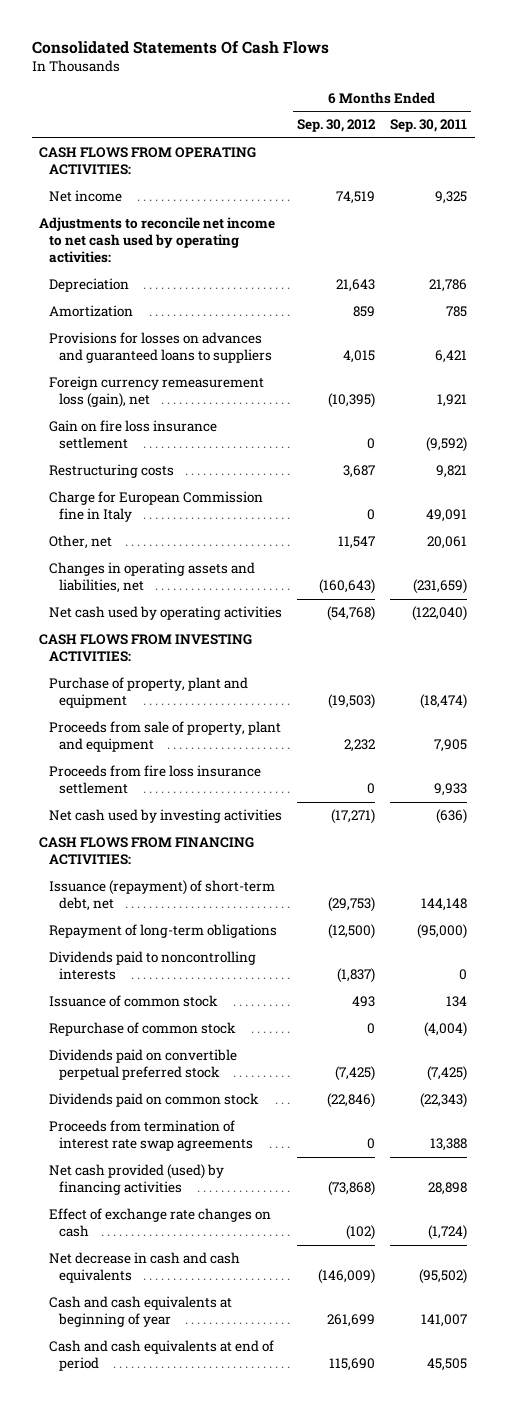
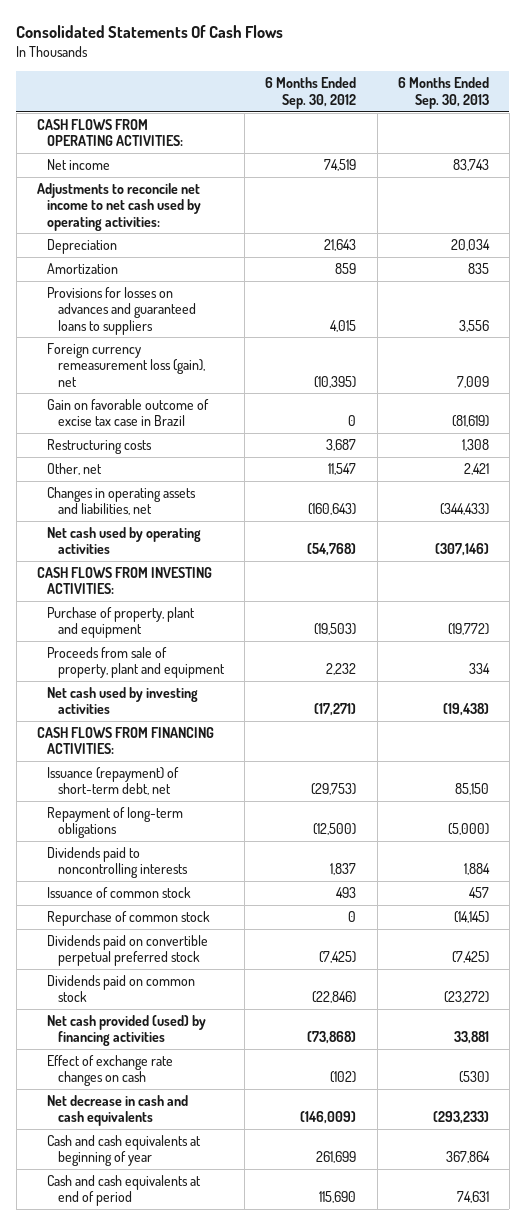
- | 6 Months Ended Sep. 30, 2012 | 6 Months Ended Sep. 30, 2011
+ | 6 Months Ended Sep. 30, 2012 | 6 Months Ended Sep. 30, 2013
- Gain on fire loss insurance settlement | 0 | (9,592)
+ Gain on favorable outcome of excise tax case in Brazil | 0 | (81,619)
- Charge for European Commission fine in Italy | 0 | 49,091
- Proceeds from fire loss insurance settlement | 0 | 9,933
- Dividends paid to noncontrolling interests | (1,837) | 0
+ Dividends paid to noncontrolling interests | 1,837 | 1,884
- Proceeds from termination of interest rate swap agreements | 0 | 13,388

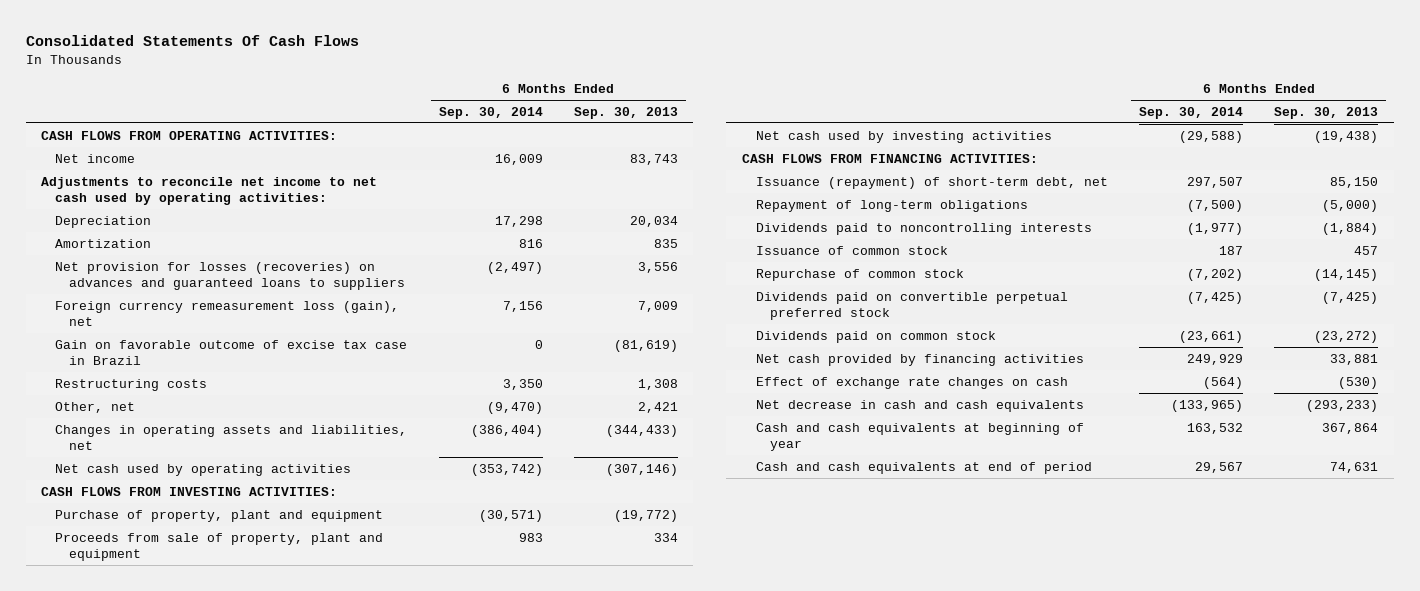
- | 6 Months Ended Sep. 30, 2012 | 6 Months Ended Sep. 30, 2013
+ | 6 Months Ended Sep. 30, 2014 | 6 Months Ended Sep. 30, 2013
- Provisions for losses on advances and guaranteed loans to suppliers | 4,015 | 3,556
+ Net provision for losses (recoveries) on advances and guaranteed loans to suppliers | (2,497) | 3,556
- Dividends paid to noncontrolling interests | 1,837 | 1,884
+ Dividends paid to noncontrolling interests | (1,977) | (1,884)
- Net cash provided (used) by financing activities | (73,868) | 33,881
+ Net cash provided by financing activities | 249,929 | 33,881

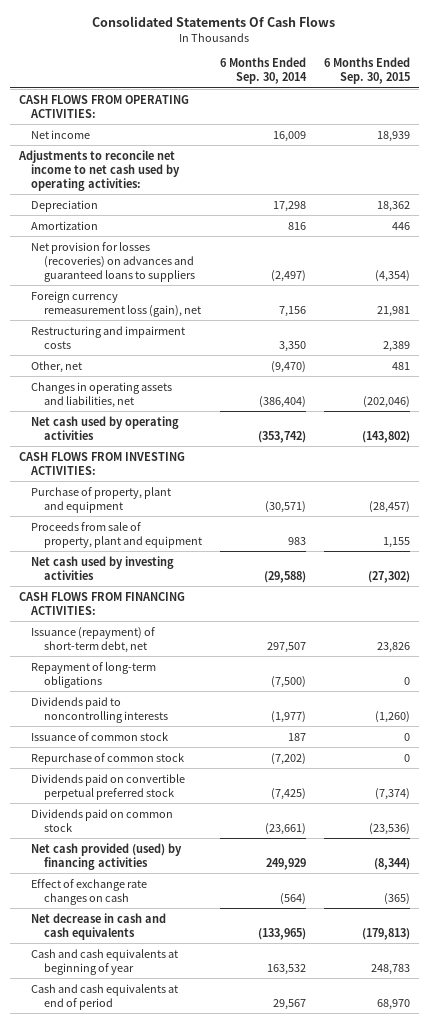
- | 6 Months Ended Sep. 30, 2014 | 6 Months Ended Sep. 30, 2013
+ | 6 Months Ended Sep. 30, 2014 | 6 Months Ended Sep. 30, 2015
- Gain on favorable outcome of excise tax case in Brazil | 0 | (81,619)
- Restructuring costs | 3,350 | 1,308
+ Restructuring and impairment costs | 3,350 | 2,389
- Net cash provided by financing activities | 249,929 | 33,881
+ Net cash provided (used) by financing activities | 249,929 | (8,344)

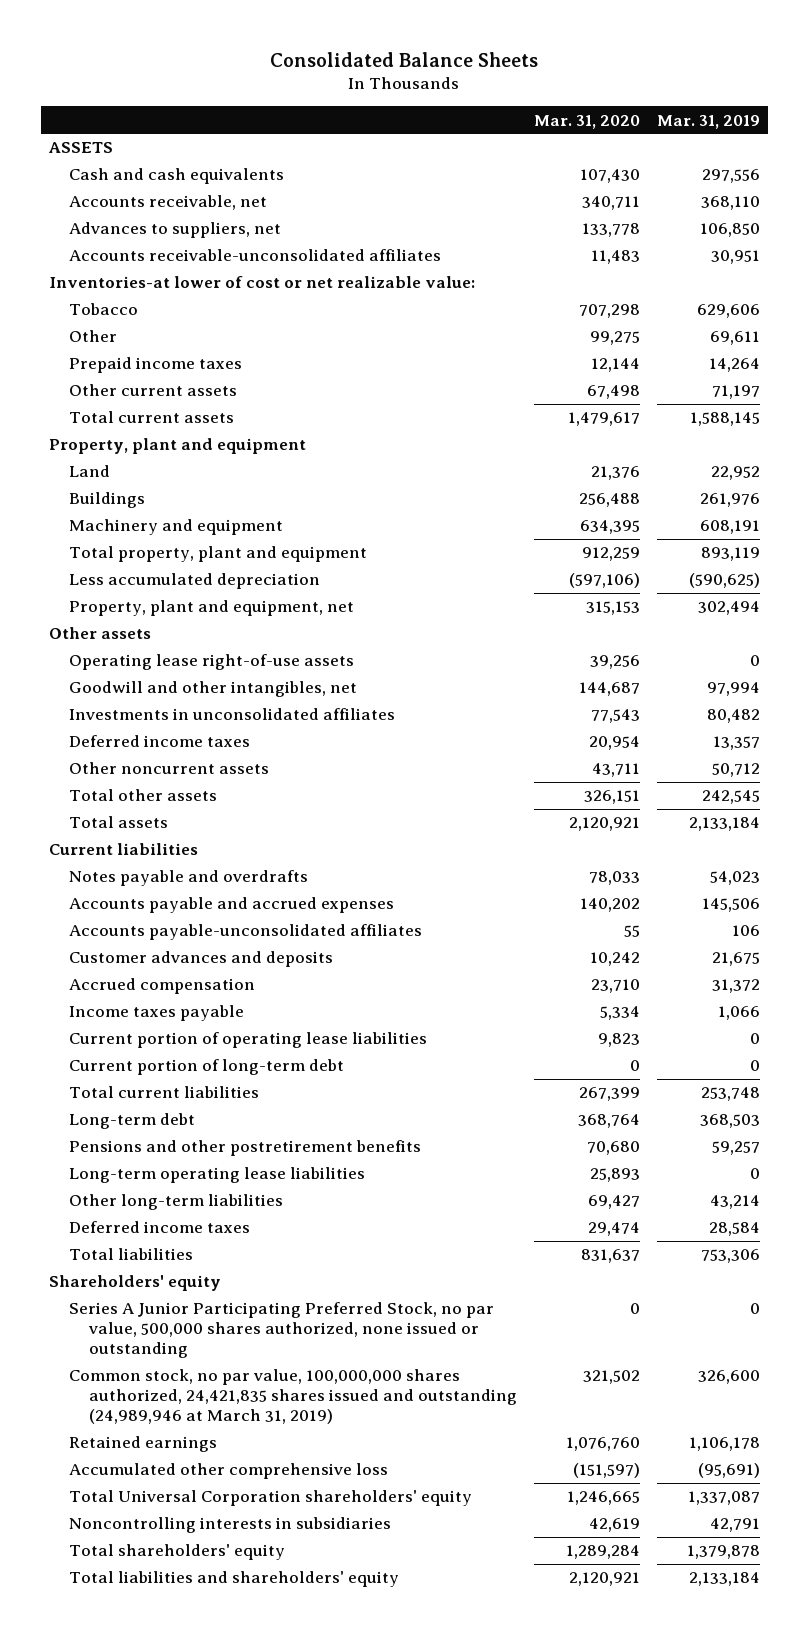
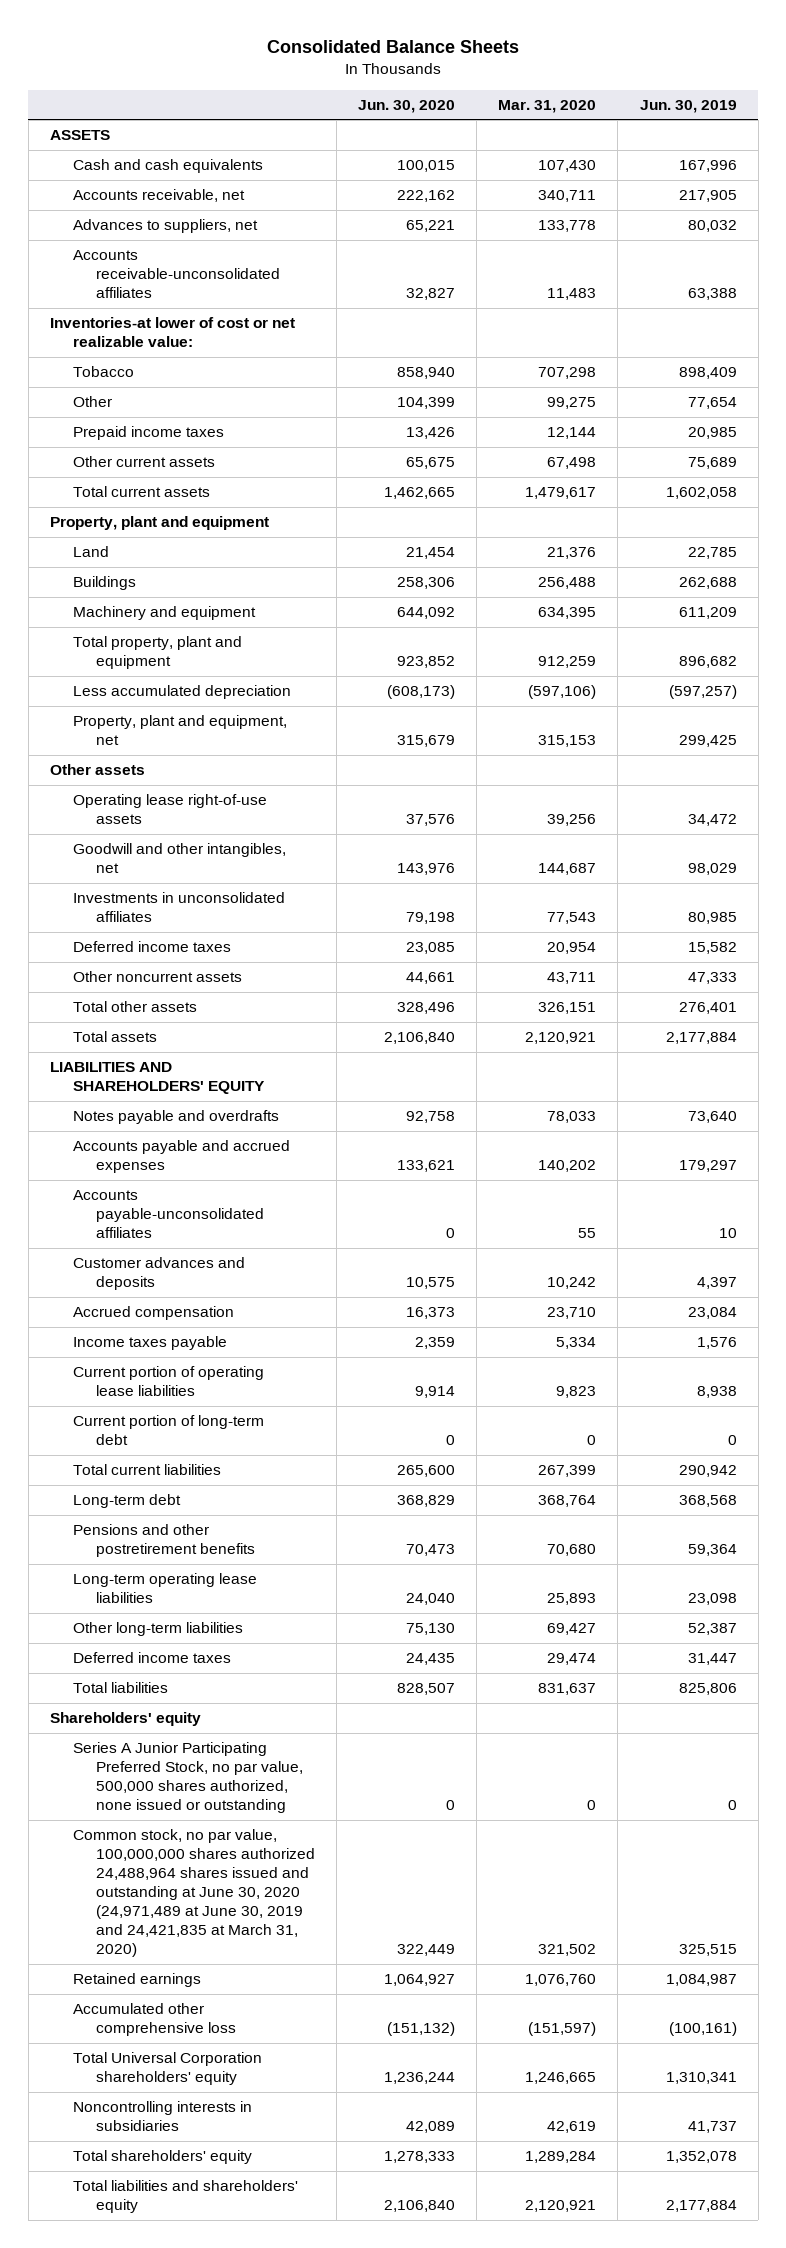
- | Mar. 31, 2020 | Mar. 31, 2019
+ | Jun. 30, 2020 | Mar. 31, 2020 | Jun. 30, 2019
- Current liabilities
+ LIABILITIES AND SHAREHOLDERS' EQUITY
- Common stock, no par value, 100,000,000 shares authorized, 24,421,835 shares issued and outstanding (24,989,946 at March 31, 2019) | 321,502 | 326,600
+ Common stock, no par value, 100,000,000 shares authorized 24,488,964 shares issued and outstanding at June 30, 2020 (24,971,489 at June 30, 2019 and 24,421,835 at March 31, 2020) | 322,449 | 321,502 | 325,515

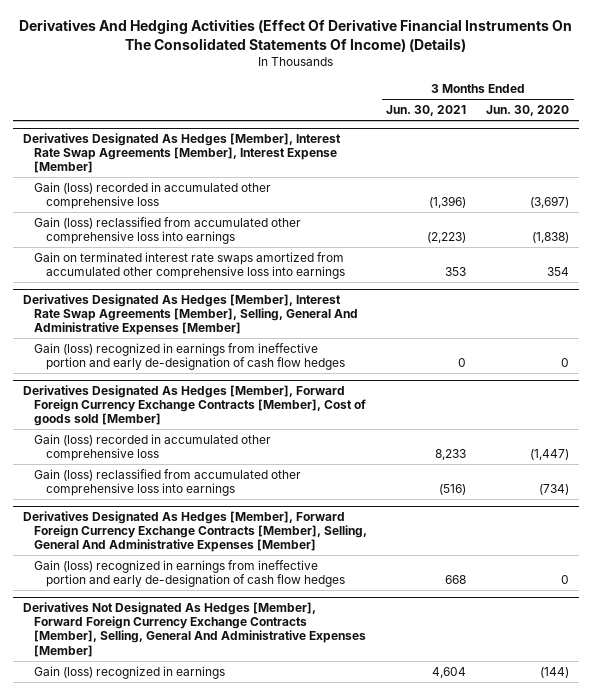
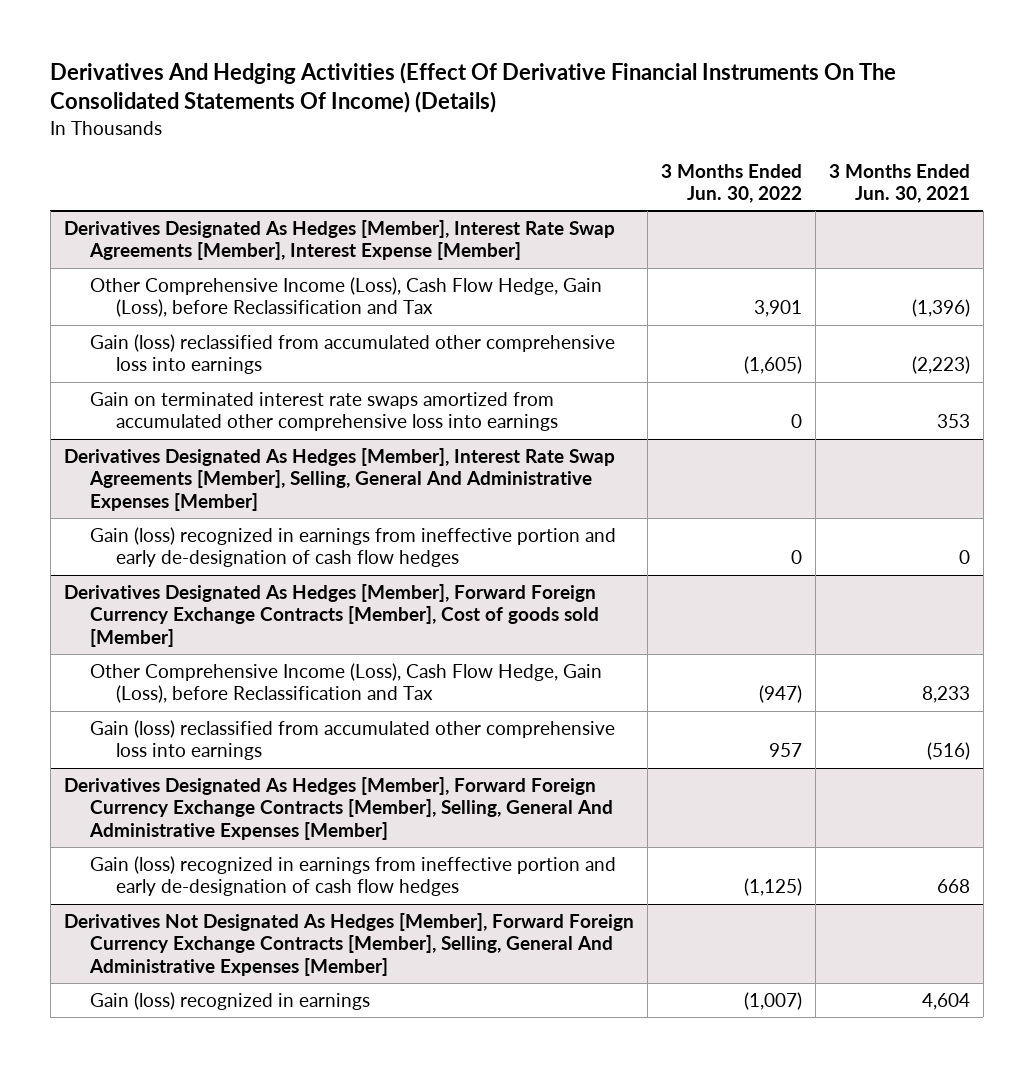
- | 3 Months Ended Jun. 30, 2021 | 3 Months Ended Jun. 30, 2020
+ | 3 Months Ended Jun. 30, 2022 | 3 Months Ended Jun. 30, 2021
@ Derivatives Designated As Hedges [Member], Interest Rate Swap Agreements [Member], Interest Expense [Member]
- Gain (loss) recorded in accumulated other comprehensive loss | (1,396) | (3,697)
+ Other Comprehensive Income (Loss), Cash Flow Hedge, Gain (Loss), before Reclassification and Tax | 3,901 | (1,396)
@ Derivatives Designated As Hedges [Member], Forward Foreign Currency Exchange Contracts [Member], Cost of goods sold [Member]
- Gain (loss) recorded in accumulated other comprehensive loss | 8,233 | (1,447)
+ Other Comprehensive Income (Loss), Cash Flow Hedge, Gain (Loss), before Reclassification and Tax | (947) | 8,233

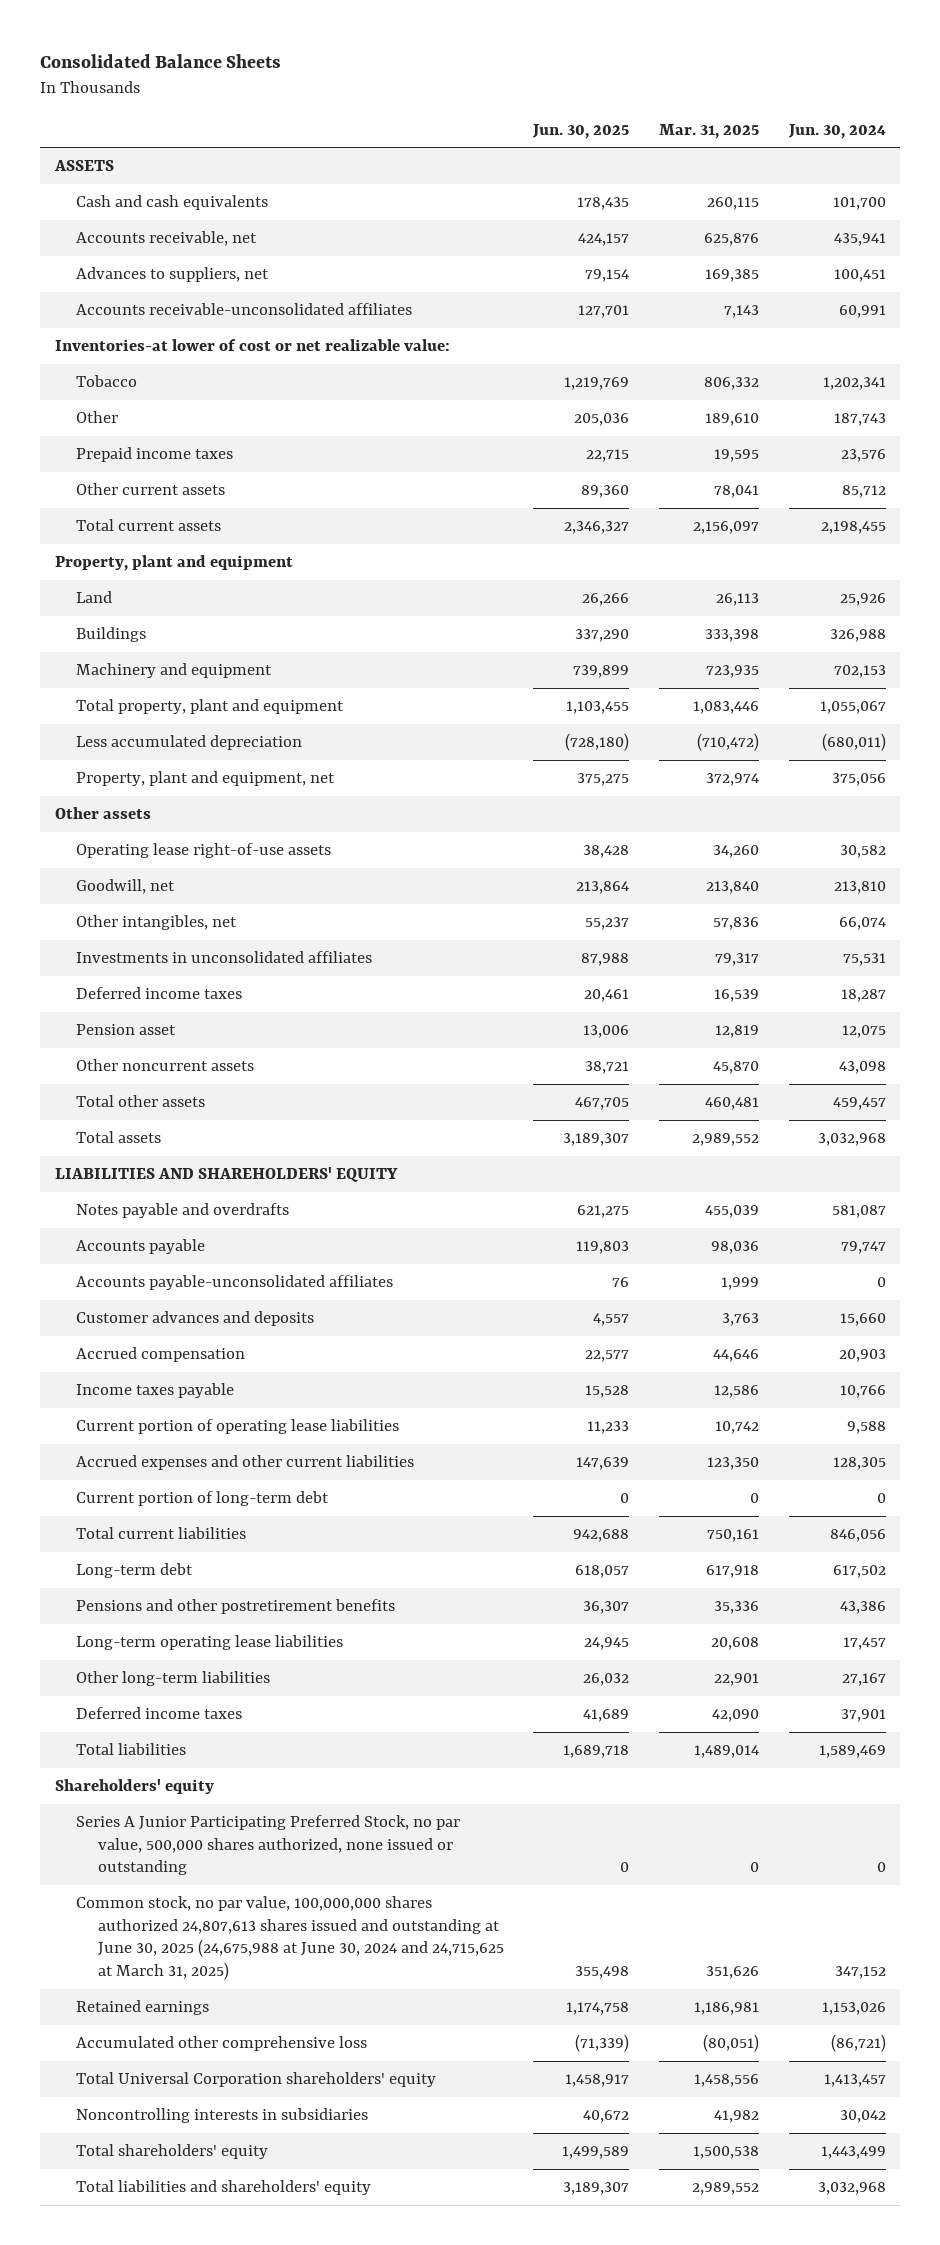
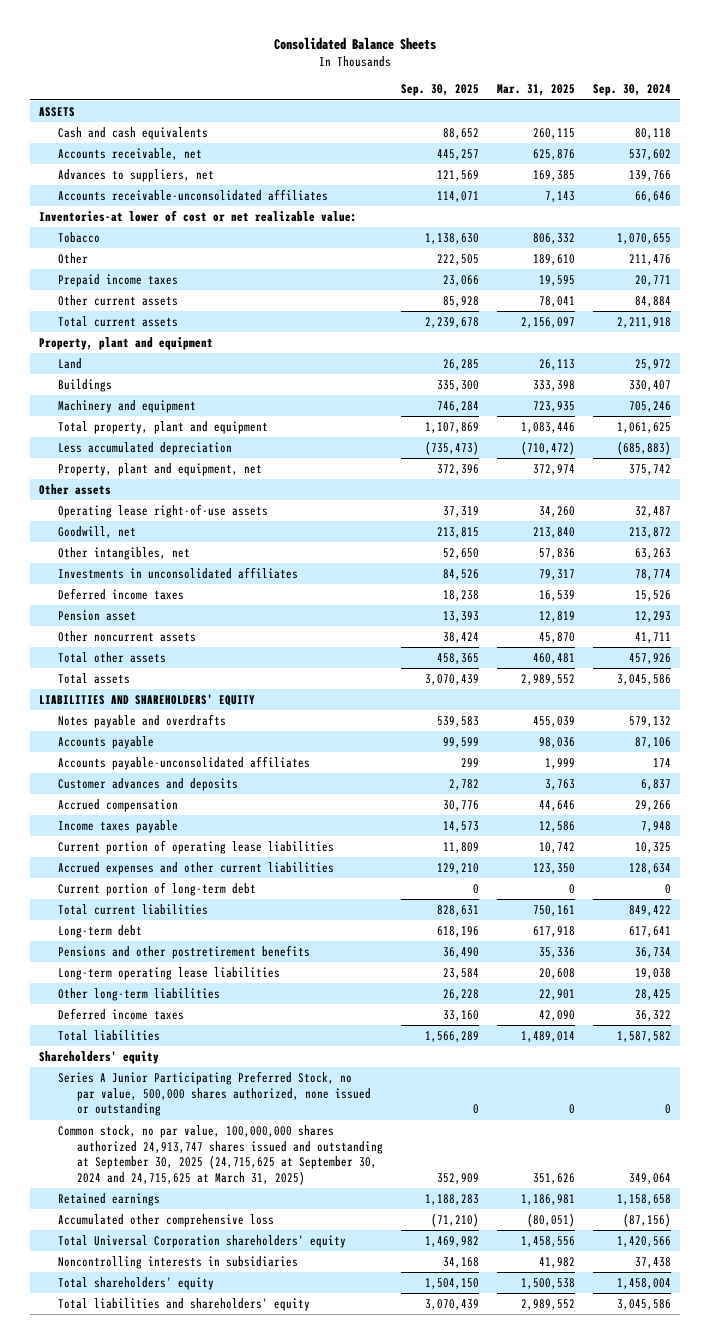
- | Jun. 30, 2025 | Mar. 31, 2025 | Jun. 30, 2024
+ | Sep. 30, 2025 | Mar. 31, 2025 | Sep. 30, 2024
- Common stock, no par value, 100,000,000 shares authorized 24,807,613 shares issued and outstanding at June 30, 2025 (24,675,988 at June 30, 2024 and 24,715,625 at March 31, 2025) | 355,498 | 351,626 | 347,152
+ Common stock, no par value, 100,000,000 shares authorized 24,913,747 shares issued and outstanding at September 30, 2025 (24,715,625 at September 30, 2024 and 24,715,625 at March 31, 2025) | 352,909 | 351,626 | 349,064

